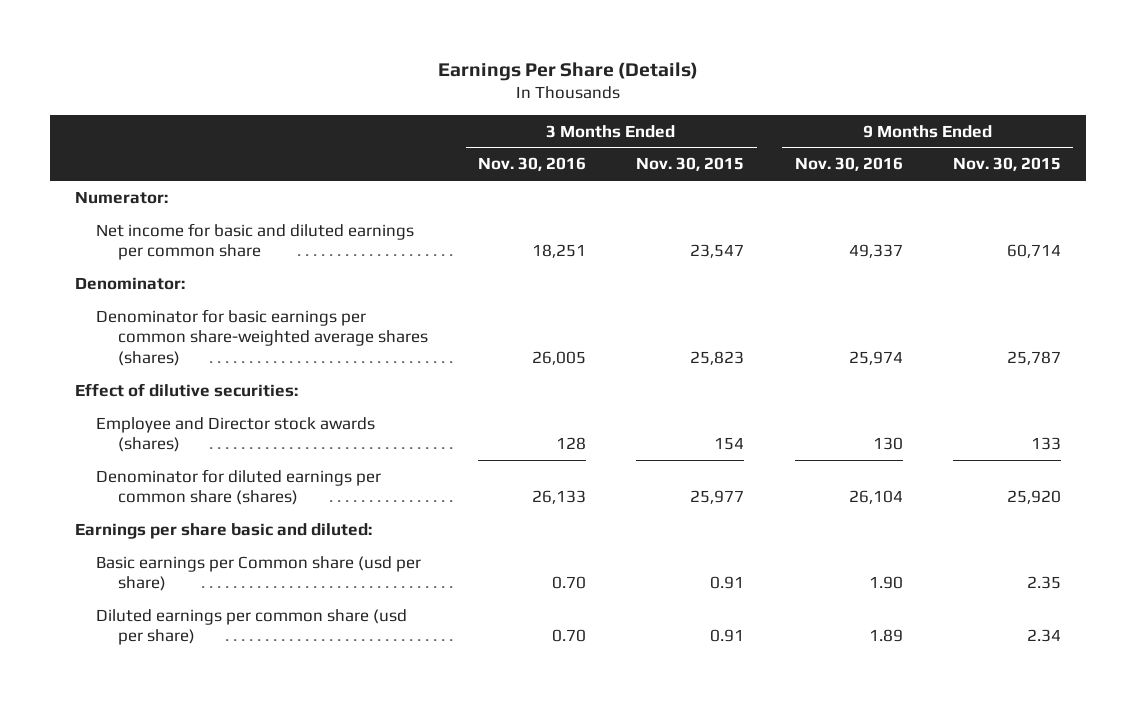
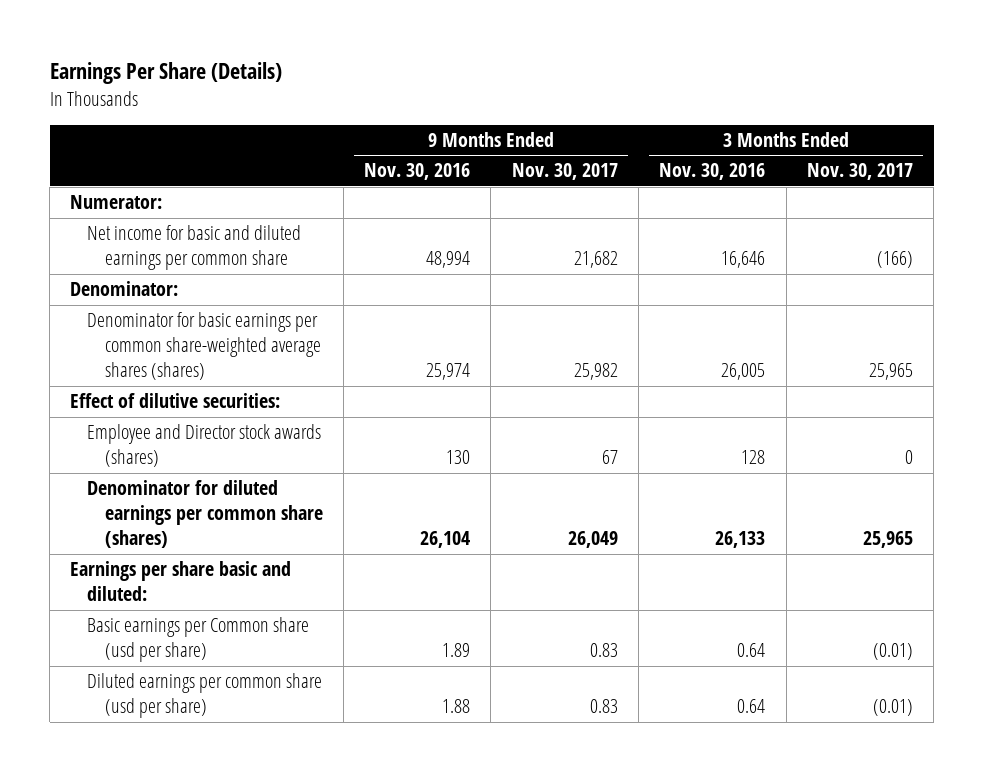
- | 3 Months Ended Nov. 30, 2016 | 3 Months Ended Nov. 30, 2015 | 9 Months Ended Nov. 30, 2016 | 9 Months Ended Nov. 30, 2015
+ | 9 Months Ended Nov. 30, 2016 | 9 Months Ended Nov. 30, 2017 | 3 Months Ended Nov. 30, 2016 | 3 Months Ended Nov. 30, 2017
- Net income for basic and diluted earnings per common share | 18,251 | 23,547 | 49,337 | 60,714
+ Net income for basic and diluted earnings per common share | 48,994 | 21,682 | 16,646 | (166)
- Basic earnings per Common share (usd per share) | 0.70 | 0.91 | 1.90 | 2.35
- Diluted earnings per common share (usd per share) | 0.70 | 0.91 | 1.89 | 2.34
+ Basic earnings per Common share (usd per share) | 1.89 | 0.83 | 0.64 | (0.01)
+ Diluted earnings per common share (usd per share) | 1.88 | 0.83 | 0.64 | (0.01)

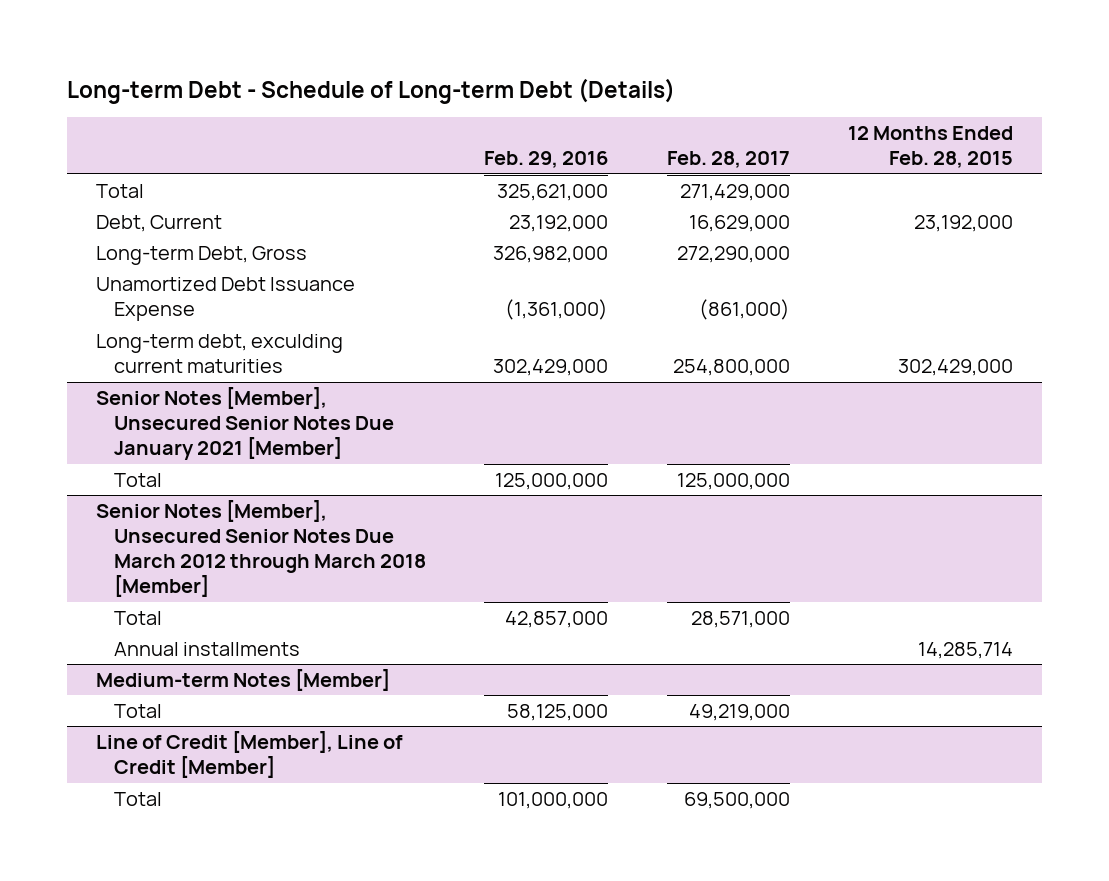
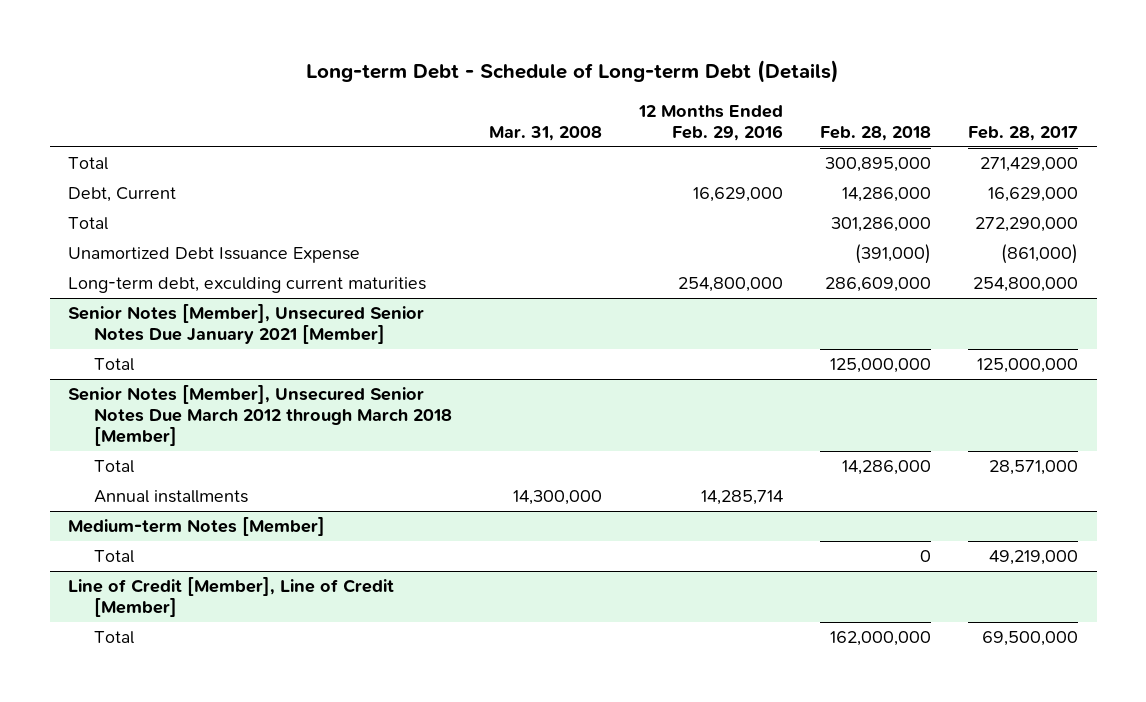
- | Feb. 29, 2016 | Feb. 28, 2017 | 12 Months Ended Feb. 28, 2015
+ | Mar. 31, 2008 | 12 Months Ended Feb. 29, 2016 | Feb. 28, 2018 | Feb. 28, 2017
- Long-term Debt, Gross | 326,982,000 | 272,290,000 |
+ Total | | | 301,286,000 | 272,290,000

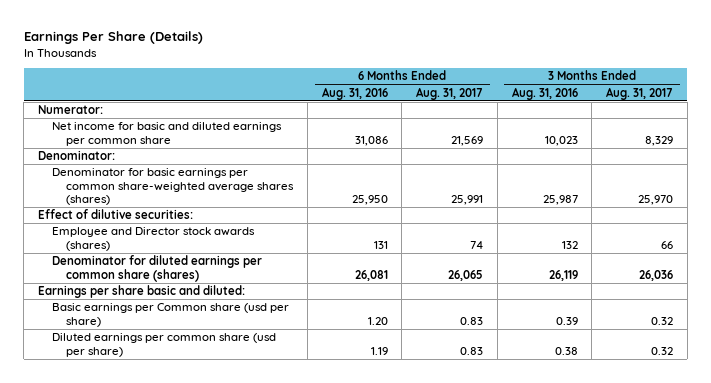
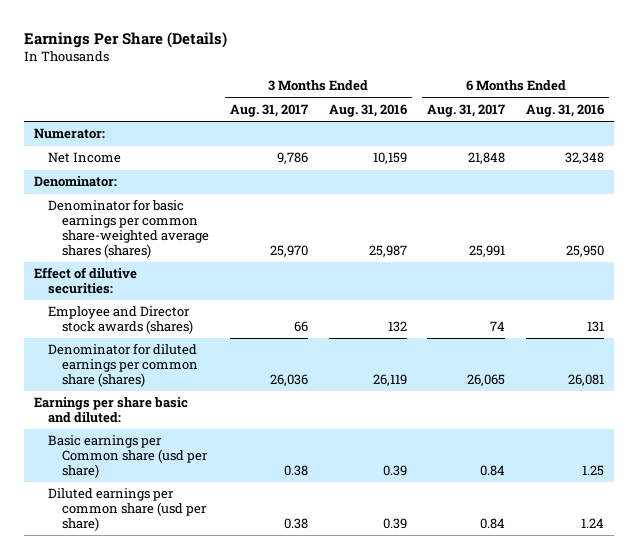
- | 6 Months Ended Aug. 31, 2016 | 6 Months Ended Aug. 31, 2017 | 3 Months Ended Aug. 31, 2016 | 3 Months Ended Aug. 31, 2017
+ | 3 Months Ended Aug. 31, 2017 | 3 Months Ended Aug. 31, 2016 | 6 Months Ended Aug. 31, 2017 | 6 Months Ended Aug. 31, 2016
- Net income for basic and diluted earnings per common share | 31,086 | 21,569 | 10,023 | 8,329
+ Net Income | 9,786 | 10,159 | 21,848 | 32,348
- Basic earnings per Common share (usd per share) | 1.20 | 0.83 | 0.39 | 0.32
- Diluted earnings per common share (usd per share) | 1.19 | 0.83 | 0.38 | 0.32
+ Basic earnings per Common share (usd per share) | 0.38 | 0.39 | 0.84 | 1.25
+ Diluted earnings per common share (usd per share) | 0.38 | 0.39 | 0.84 | 1.24

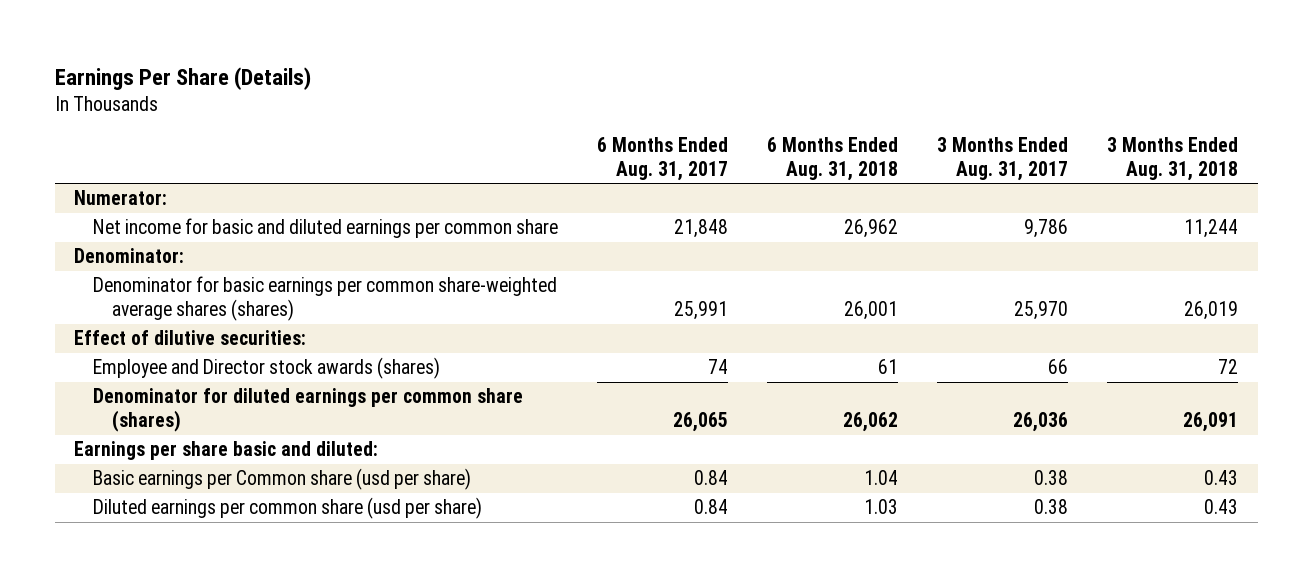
- | 3 Months Ended Aug. 31, 2017 | 3 Months Ended Aug. 31, 2016 | 6 Months Ended Aug. 31, 2017 | 6 Months Ended Aug. 31, 2016
+ | 6 Months Ended Aug. 31, 2017 | 6 Months Ended Aug. 31, 2018 | 3 Months Ended Aug. 31, 2017 | 3 Months Ended Aug. 31, 2018
- Net Income | 9,786 | 10,159 | 21,848 | 32,348
+ Net income for basic and diluted earnings per common share | 21,848 | 26,962 | 9,786 | 11,244

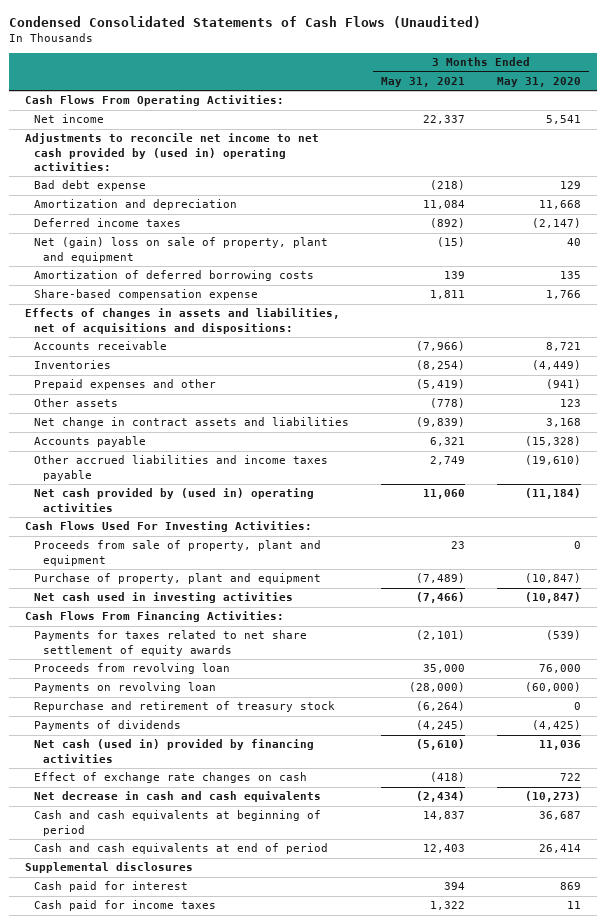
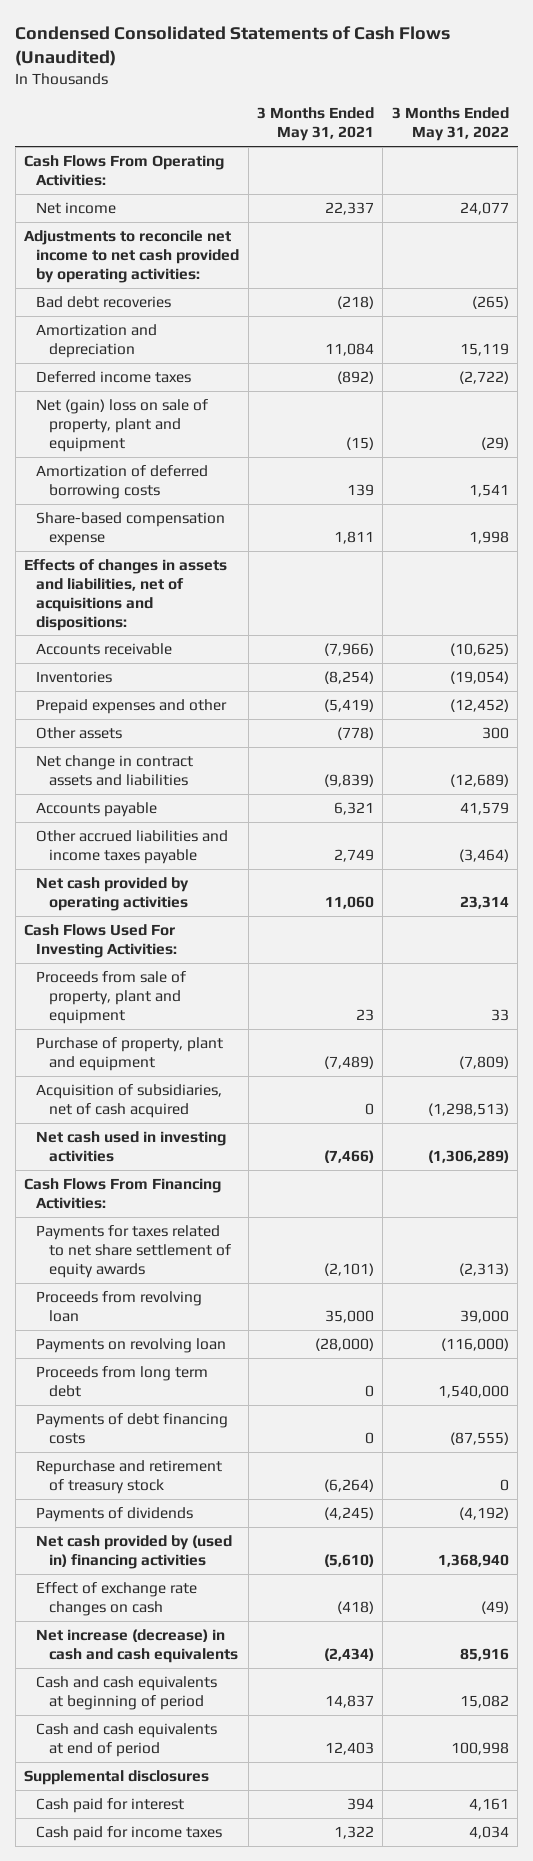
- | 3 Months Ended May 31, 2021 | 3 Months Ended May 31, 2020
+ | 3 Months Ended May 31, 2021 | 3 Months Ended May 31, 2022
- Adjustments to reconcile net income to net cash provided by (used in) operating activities:
- Bad debt expense | (218) | 129
+ Adjustments to reconcile net income to net cash provided by operating activities:
+ Bad debt recoveries | (218) | (265)
- Net cash provided by (used in) operating activities | 11,060 | (11,184)
+ Net cash provided by operating activities | 11,060 | 23,314
+ Acquisition of subsidiaries, net of cash acquired | 0 | (1,298,513)
+ Proceeds from long term debt | 0 | 1,540,000
+ Payments of debt financing costs | 0 | (87,555)
- Net cash (used in) provided by financing activities | (5,610) | 11,036
+ Net cash provided by (used in) financing activities | (5,610) | 1,368,940
- Net decrease in cash and cash equivalents | (2,434) | (10,273)
+ Net increase (decrease) in cash and cash equivalents | (2,434) | 85,916

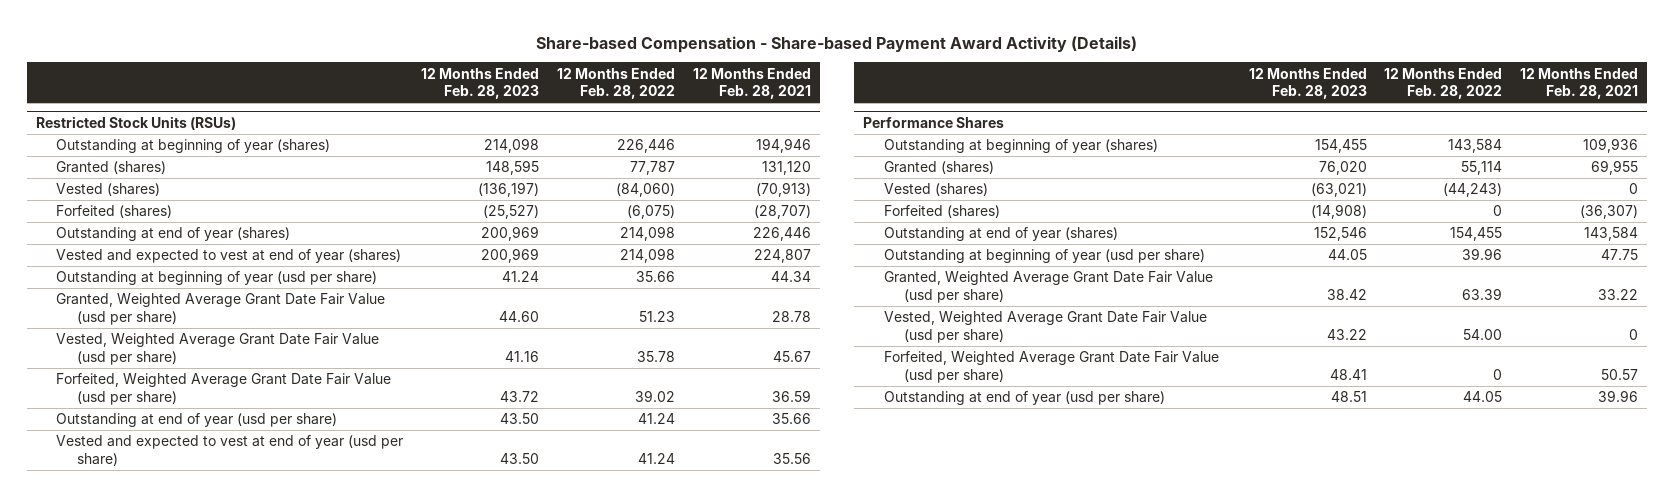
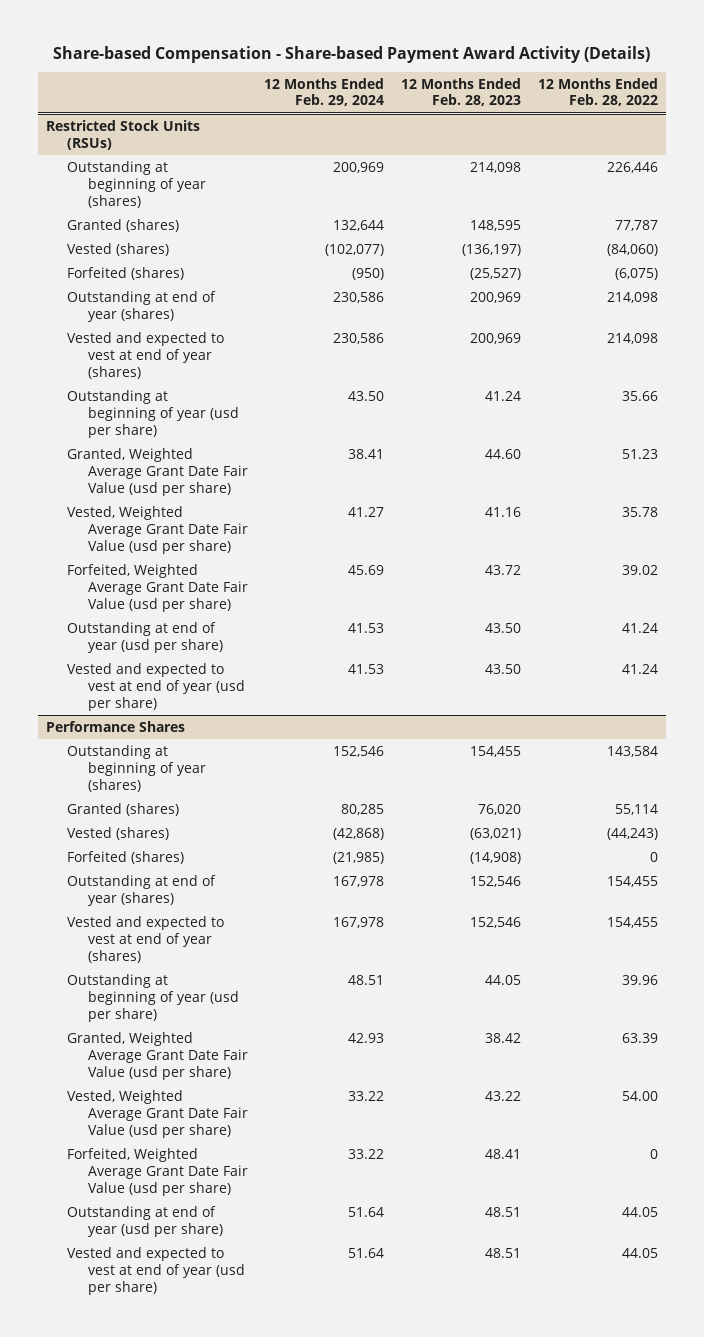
- | 12 Months Ended Feb. 28, 2023 | 12 Months Ended Feb. 28, 2022 | 12 Months Ended Feb. 28, 2021
+ | 12 Months Ended Feb. 29, 2024 | 12 Months Ended Feb. 28, 2023 | 12 Months Ended Feb. 28, 2022
@ Performance Shares
+ Vested and expected to vest at end of year (shares) | 167,978 | 152,546 | 154,455
+ Vested and expected to vest at end of year (usd per share) | 51.64 | 48.51 | 44.05

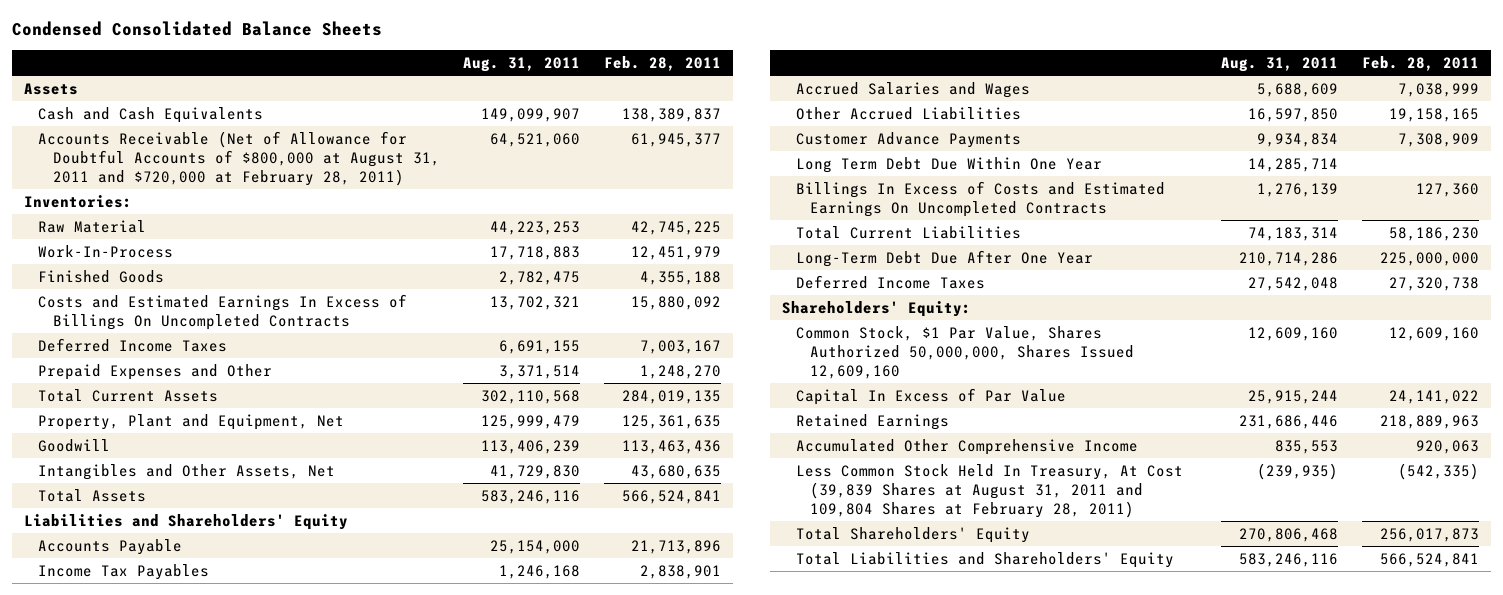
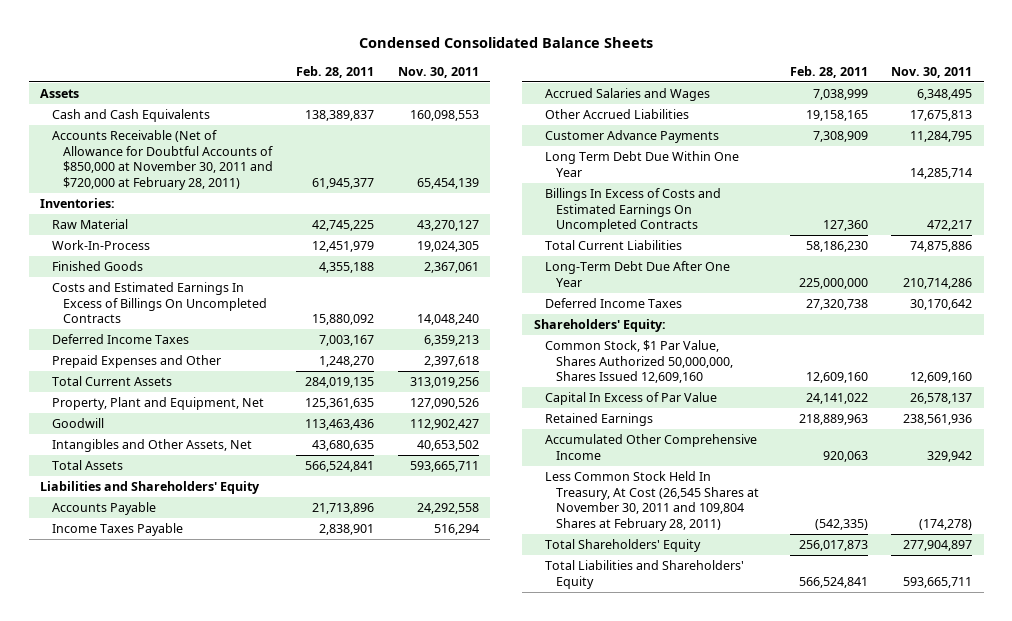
- | Aug. 31, 2011 | Feb. 28, 2011
+ | Feb. 28, 2011 | Nov. 30, 2011
- Accounts Receivable (Net of Allowance for Doubtful Accounts of $800,000 at August 31, 2011 and $720,000 at February 28, 2011) | 64,521,060 | 61,945,377
+ Accounts Receivable (Net of Allowance for Doubtful Accounts of $850,000 at November 30, 2011 and $720,000 at February 28, 2011) | 61,945,377 | 65,454,139
- Income Tax Payables | 1,246,168 | 2,838,901
+ Income Taxes Payable | 2,838,901 | 516,294
- Less Common Stock Held In Treasury, At Cost (39,839 Shares at August 31, 2011 and 109,804 Shares at February 28, 2011) | (239,935) | (542,335)
+ Less Common Stock Held In Treasury, At Cost (26,545 Shares at November 30, 2011 and 109,804 Shares at February 28, 2011) | (542,335) | (174,278)

